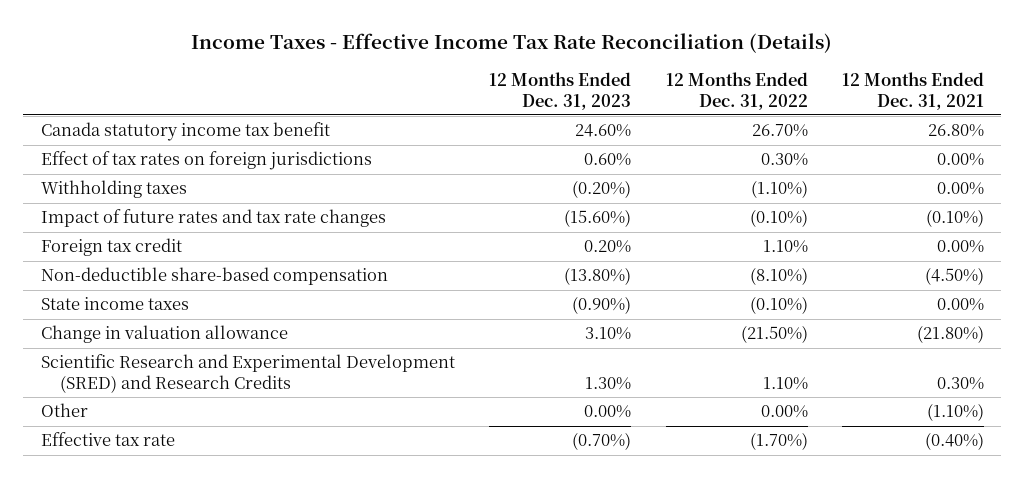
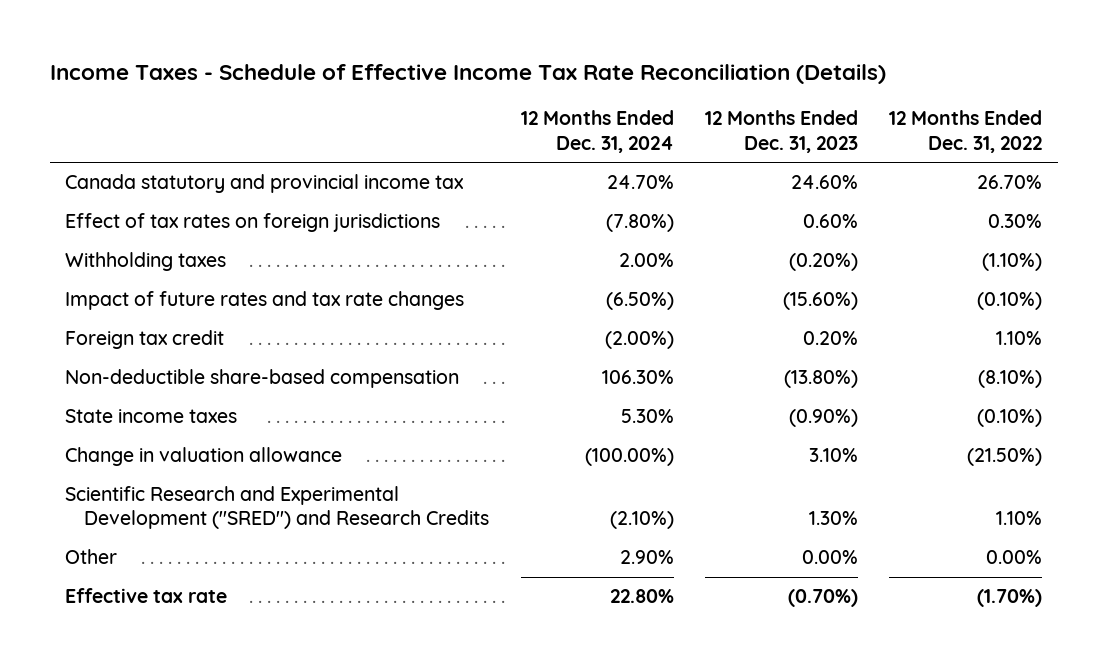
- Income Taxes - Effective Income Tax Rate Reconciliation (Details)
+ Income Taxes - Schedule of Effective Income Tax Rate Reconciliation (Details)
- | 12 Months Ended Dec. 31, 2023 | 12 Months Ended Dec. 31, 2022 | 12 Months Ended Dec. 31, 2021
+ | 12 Months Ended Dec. 31, 2024 | 12 Months Ended Dec. 31, 2023 | 12 Months Ended Dec. 31, 2022
- Canada statutory income tax benefit | 24.60% | 26.70% | 26.80%
+ Canada statutory and provincial income tax | 24.70% | 24.60% | 26.70%
- Scientific Research and Experimental Development (SRED) and Research Credits | 1.30% | 1.10% | 0.30%
+ Scientific Research and Experimental Development ("SRED") and Research Credits | (2.10%) | 1.30% | 1.10%

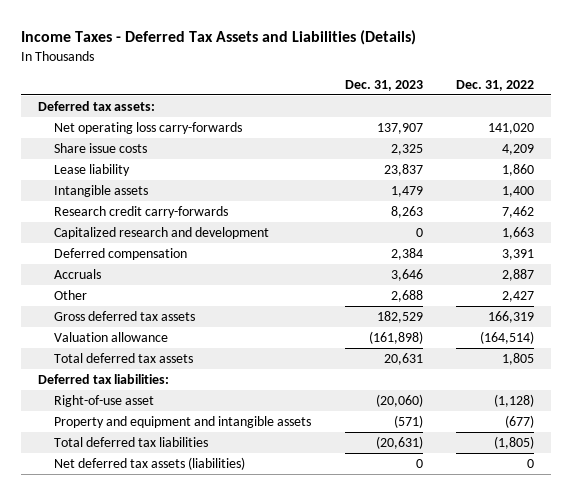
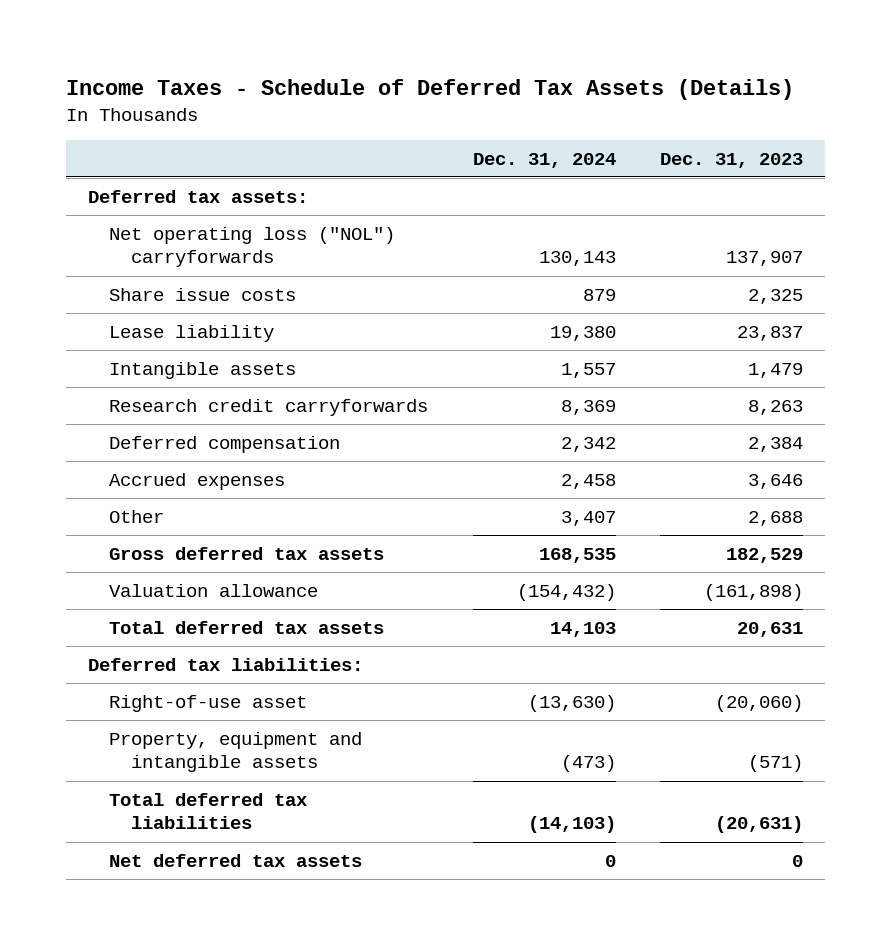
- Income Taxes - Deferred Tax Assets and Liabilities (Details)
+ Income Taxes - Schedule of Deferred Tax Assets (Details)
- | Dec. 31, 2023 | Dec. 31, 2022
+ | Dec. 31, 2024 | Dec. 31, 2023
- Net operating loss carry-forwards | 137,907 | 141,020
+ Net operating loss ("NOL") carryforwards | 130,143 | 137,907
- Research credit carry-forwards | 8,263 | 7,462
- Capitalized research and development | 0 | 1,663
+ Research credit carryforwards | 8,369 | 8,263
- Accruals | 3,646 | 2,887
+ Accrued expenses | 2,458 | 3,646
- Property and equipment and intangible assets | (571) | (677)
+ Property, equipment and intangible assets | (473) | (571)
- Net deferred tax assets (liabilities) | 0 | 0
+ Net deferred tax assets | 0 | 0

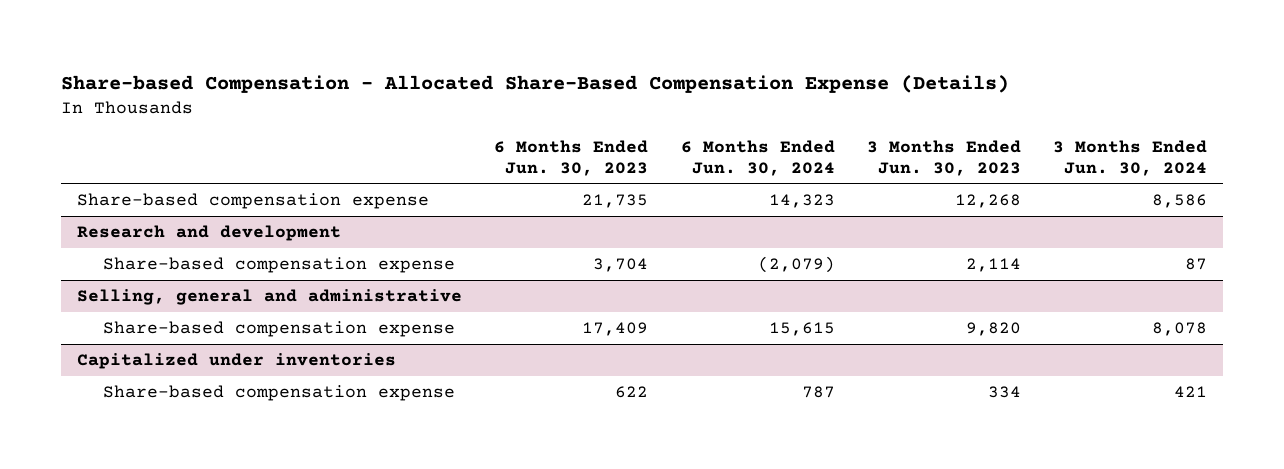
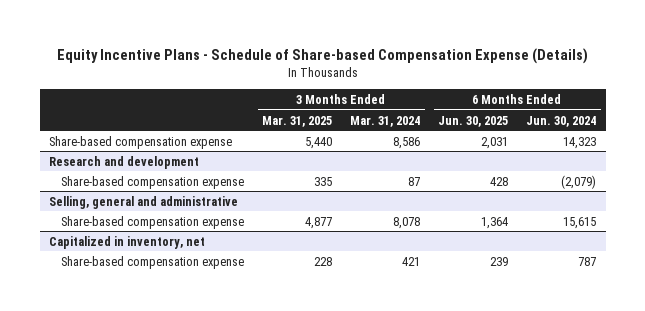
- Share-based Compensation - Allocated Share-Based Compensation Expense (Details)
+ Equity Incentive Plans - Schedule of Share-based Compensation Expense (Details)
- | 6 Months Ended Jun. 30, 2023 | 6 Months Ended Jun. 30, 2024 | 3 Months Ended Jun. 30, 2023 | 3 Months Ended Jun. 30, 2024
+ | 3 Months Ended Mar. 31, 2025 | 3 Months Ended Mar. 31, 2024 | 6 Months Ended Jun. 30, 2025 | 6 Months Ended Jun. 30, 2024
- Capitalized under inventories
+ Capitalized in inventory, net

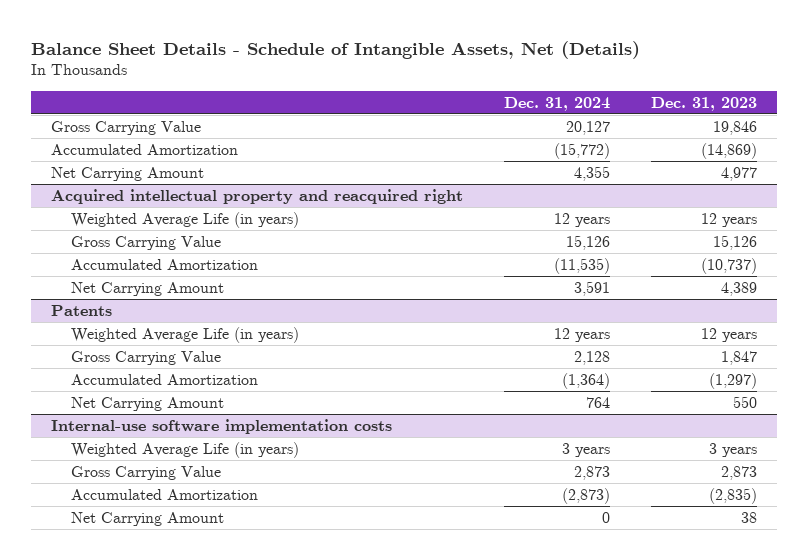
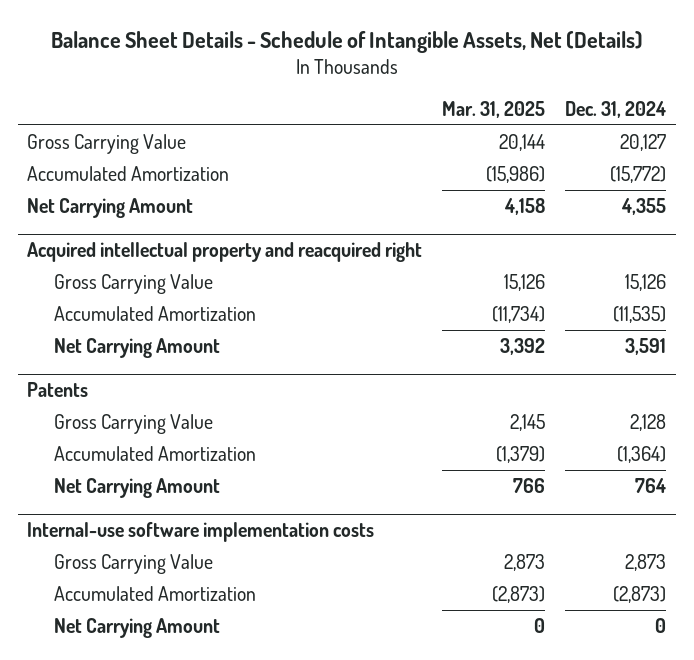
- | Dec. 31, 2024 | Dec. 31, 2023
+ | Mar. 31, 2025 | Dec. 31, 2024
@ Acquired intellectual property and reacquired right
- Weighted Average Life (in years) | 12 years | 12 years
@ Patents
- Weighted Average Life (in years) | 12 years | 12 years
@ Internal-use software implementation costs
- Weighted Average Life (in years) | 3 years | 3 years

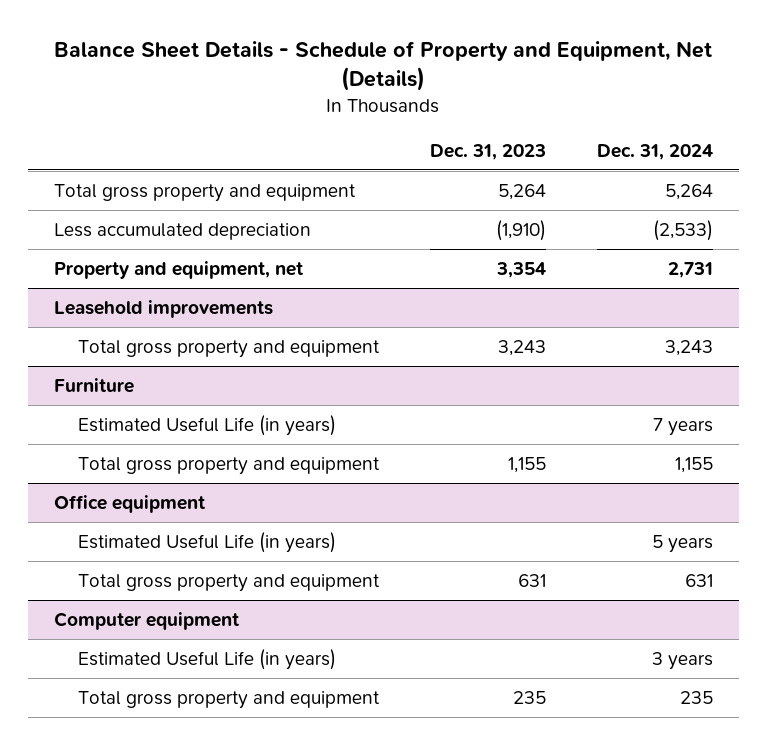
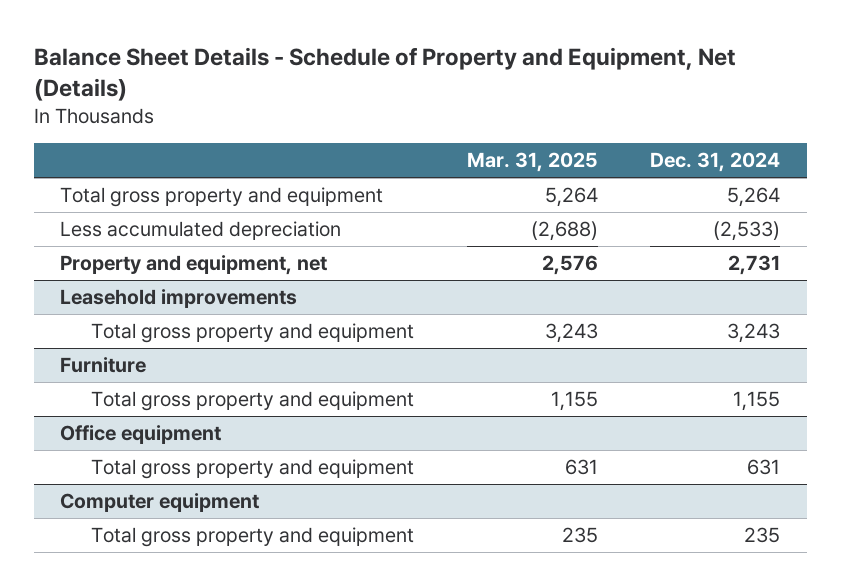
- | Dec. 31, 2023 | Dec. 31, 2024
+ | Mar. 31, 2025 | Dec. 31, 2024
@ Furniture
- Estimated Useful Life (in years) | | 7 years
@ Office equipment
- Estimated Useful Life (in years) | | 5 years
@ Computer equipment
- Estimated Useful Life (in years) | | 3 years

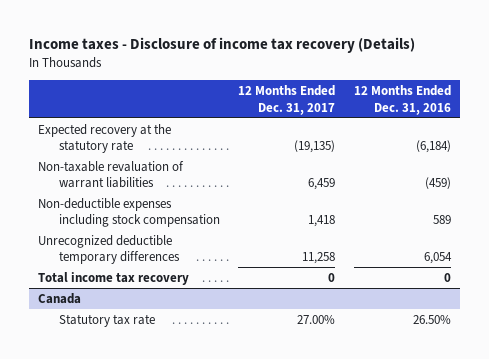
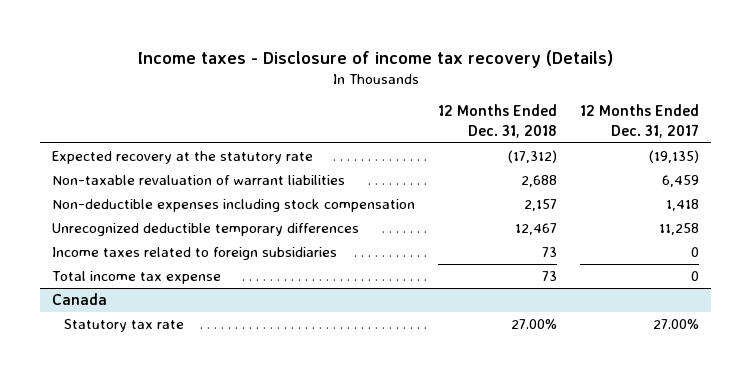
- | 12 Months Ended Dec. 31, 2017 | 12 Months Ended Dec. 31, 2016
+ | 12 Months Ended Dec. 31, 2018 | 12 Months Ended Dec. 31, 2017
- Total income tax recovery | 0 | 0
+ Income taxes related to foreign subsidiaries | 73 | 0
+ Total income tax expense | 73 | 0

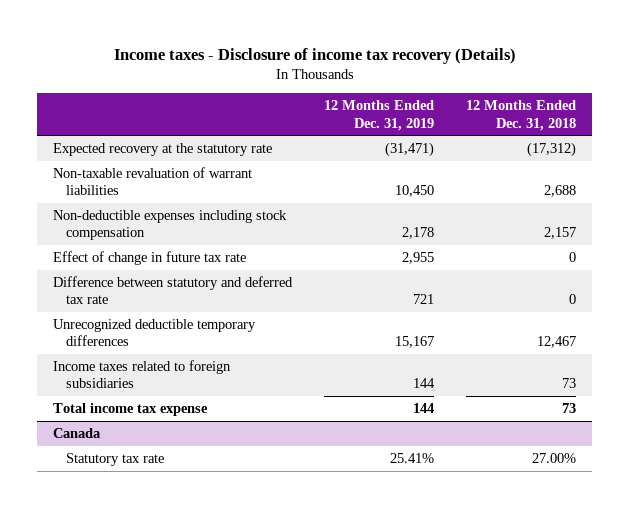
- | 12 Months Ended Dec. 31, 2018 | 12 Months Ended Dec. 31, 2017
+ | 12 Months Ended Dec. 31, 2019 | 12 Months Ended Dec. 31, 2018
+ Effect of change in future tax rate | 2,955 | 0
+ Difference between statutory and deferred tax rate | 721 | 0

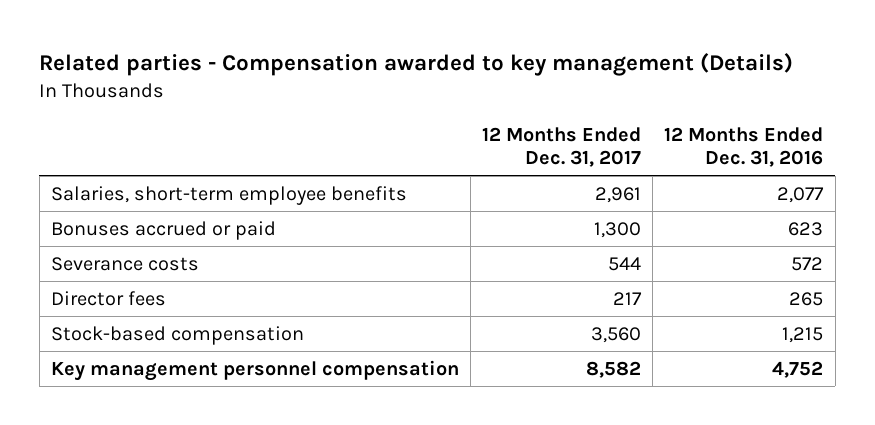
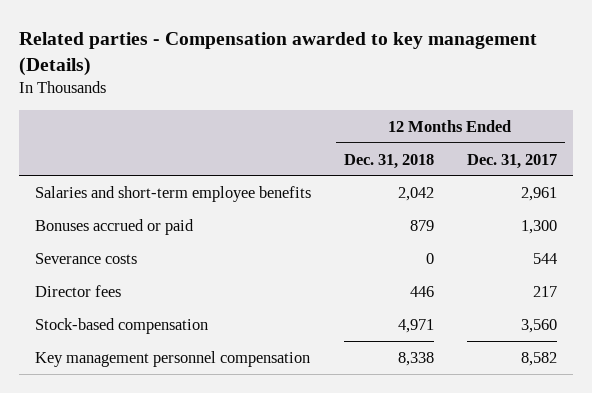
- | 12 Months Ended Dec. 31, 2017 | 12 Months Ended Dec. 31, 2016
+ | 12 Months Ended Dec. 31, 2018 | 12 Months Ended Dec. 31, 2017
- Salaries, short-term employee benefits | 2,961 | 2,077
+ Salaries and short-term employee benefits | 2,042 | 2,961

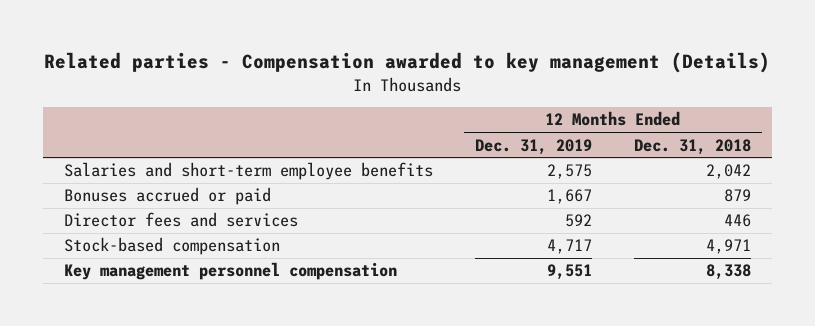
- | 12 Months Ended Dec. 31, 2018 | 12 Months Ended Dec. 31, 2017
+ | 12 Months Ended Dec. 31, 2019 | 12 Months Ended Dec. 31, 2018
- Severance costs | 0 | 544
- Director fees | 446 | 217
+ Director fees and services | 592 | 446

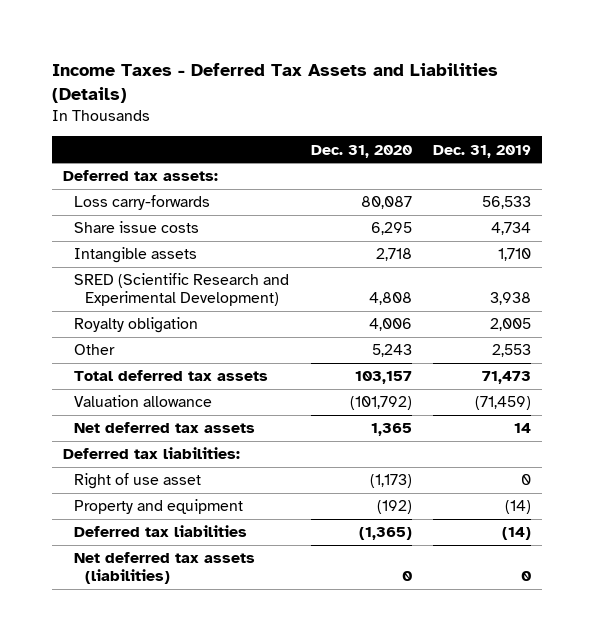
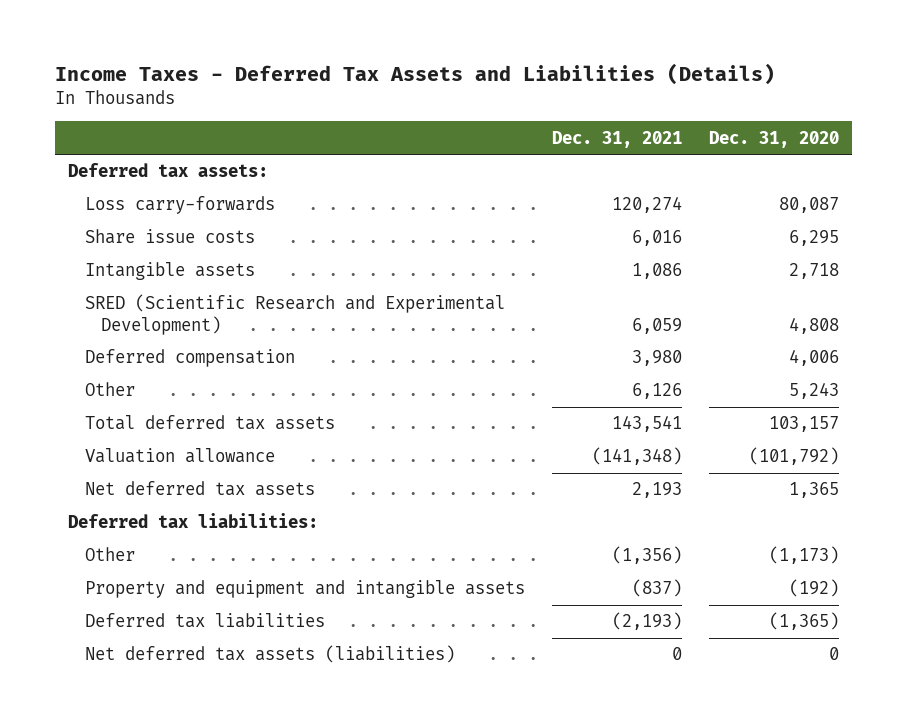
- | Dec. 31, 2020 | Dec. 31, 2019
+ | Dec. 31, 2021 | Dec. 31, 2020
- Royalty obligation | 4,006 | 2,005
+ Deferred compensation | 3,980 | 4,006
- Right of use asset | (1,173) | 0
- Property and equipment | (192) | (14)
+ Other | (1,356) | (1,173)
+ Property and equipment and intangible assets | (837) | (192)

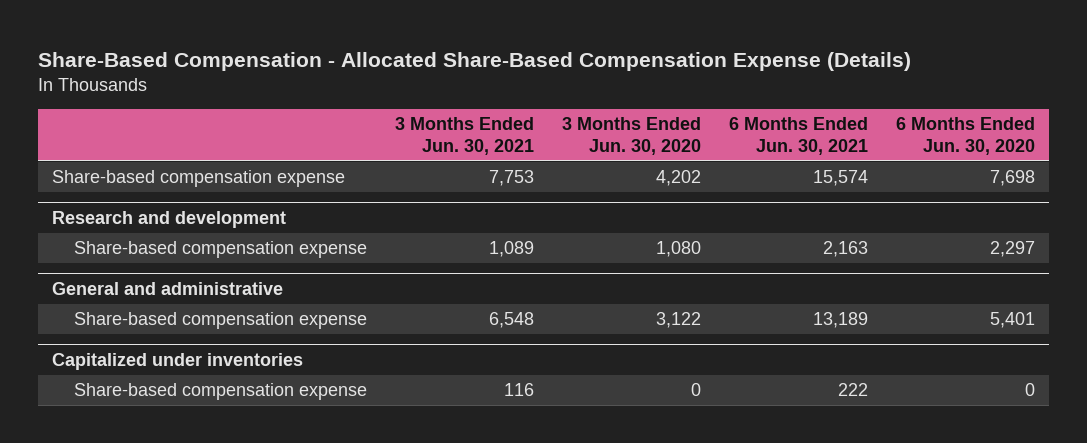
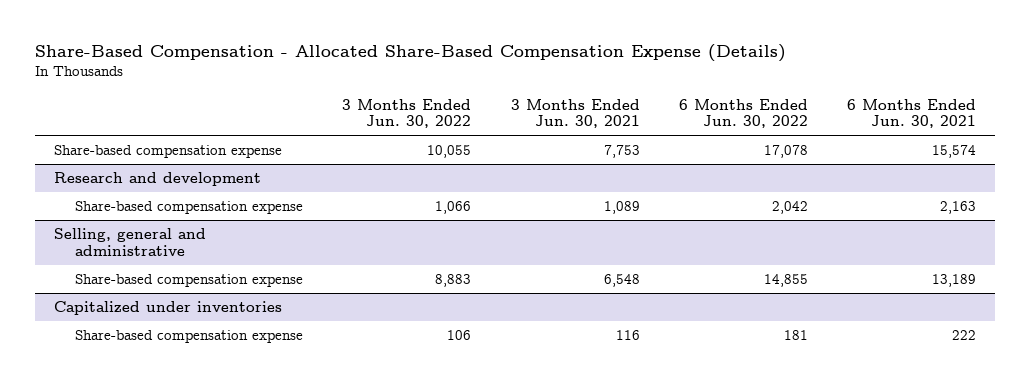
- | 3 Months Ended Jun. 30, 2021 | 3 Months Ended Jun. 30, 2020 | 6 Months Ended Jun. 30, 2021 | 6 Months Ended Jun. 30, 2020
+ | 3 Months Ended Jun. 30, 2022 | 3 Months Ended Jun. 30, 2021 | 6 Months Ended Jun. 30, 2022 | 6 Months Ended Jun. 30, 2021
- General and administrative
+ Selling, general and administrative

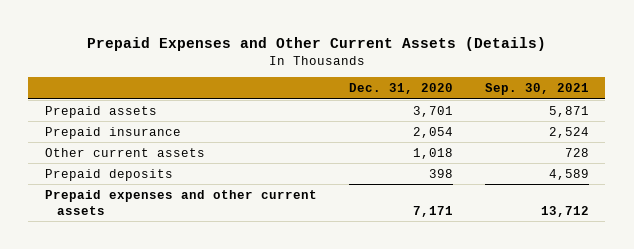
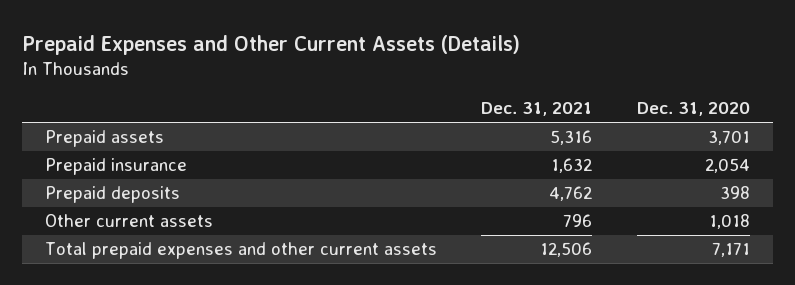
- | Dec. 31, 2020 | Sep. 30, 2021
+ | Dec. 31, 2021 | Dec. 31, 2020
- Prepaid expenses and other current assets | 7,171 | 13,712
moved down: Other current assets | 796 | 1,018
+ Total prepaid expenses and other current assets | 12,506 | 7,171

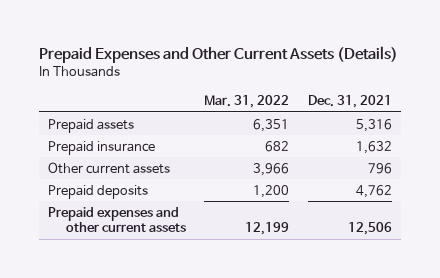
- | Dec. 31, 2021 | Dec. 31, 2020
+ | Mar. 31, 2022 | Dec. 31, 2021
- Total prepaid expenses and other current assets | 12,506 | 7,171
moved down: Prepaid deposits | 1,200 | 4,762
+ Prepaid expenses and other current assets | 12,199 | 12,506

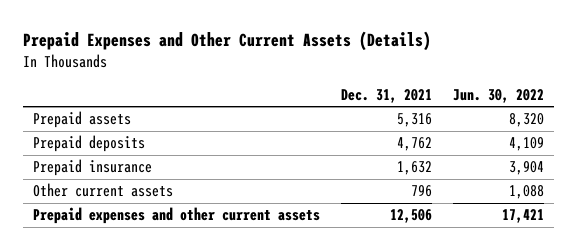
- | Mar. 31, 2022 | Dec. 31, 2021
+ | Dec. 31, 2021 | Jun. 30, 2022
moved up: Prepaid deposits | 4,762 | 4,109

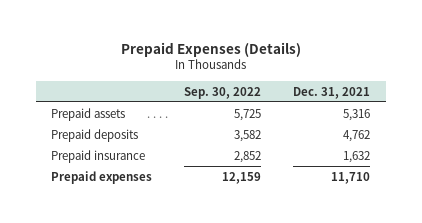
- Prepaid Expenses and Other Current Assets (Details)
+ Prepaid Expenses (Details)
- | Dec. 31, 2021 | Jun. 30, 2022
+ | Sep. 30, 2022 | Dec. 31, 2021
- Other current assets | 796 | 1,088
- Prepaid expenses and other current assets | 12,506 | 17,421
+ Prepaid expenses | 12,159 | 11,710

